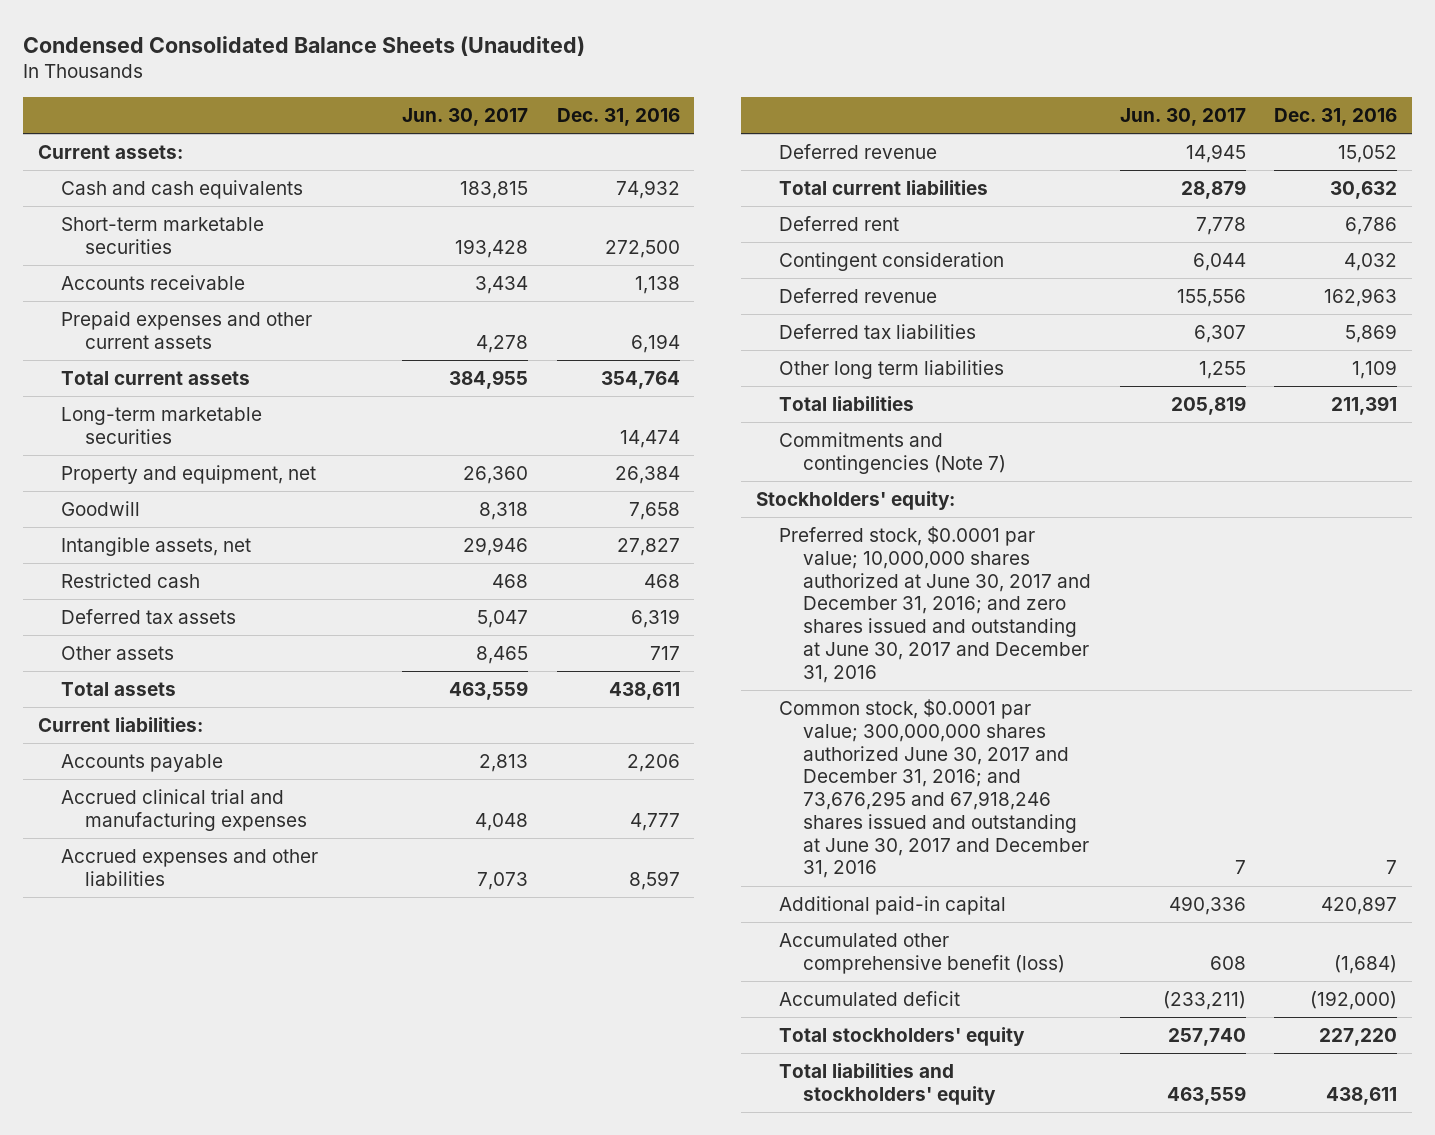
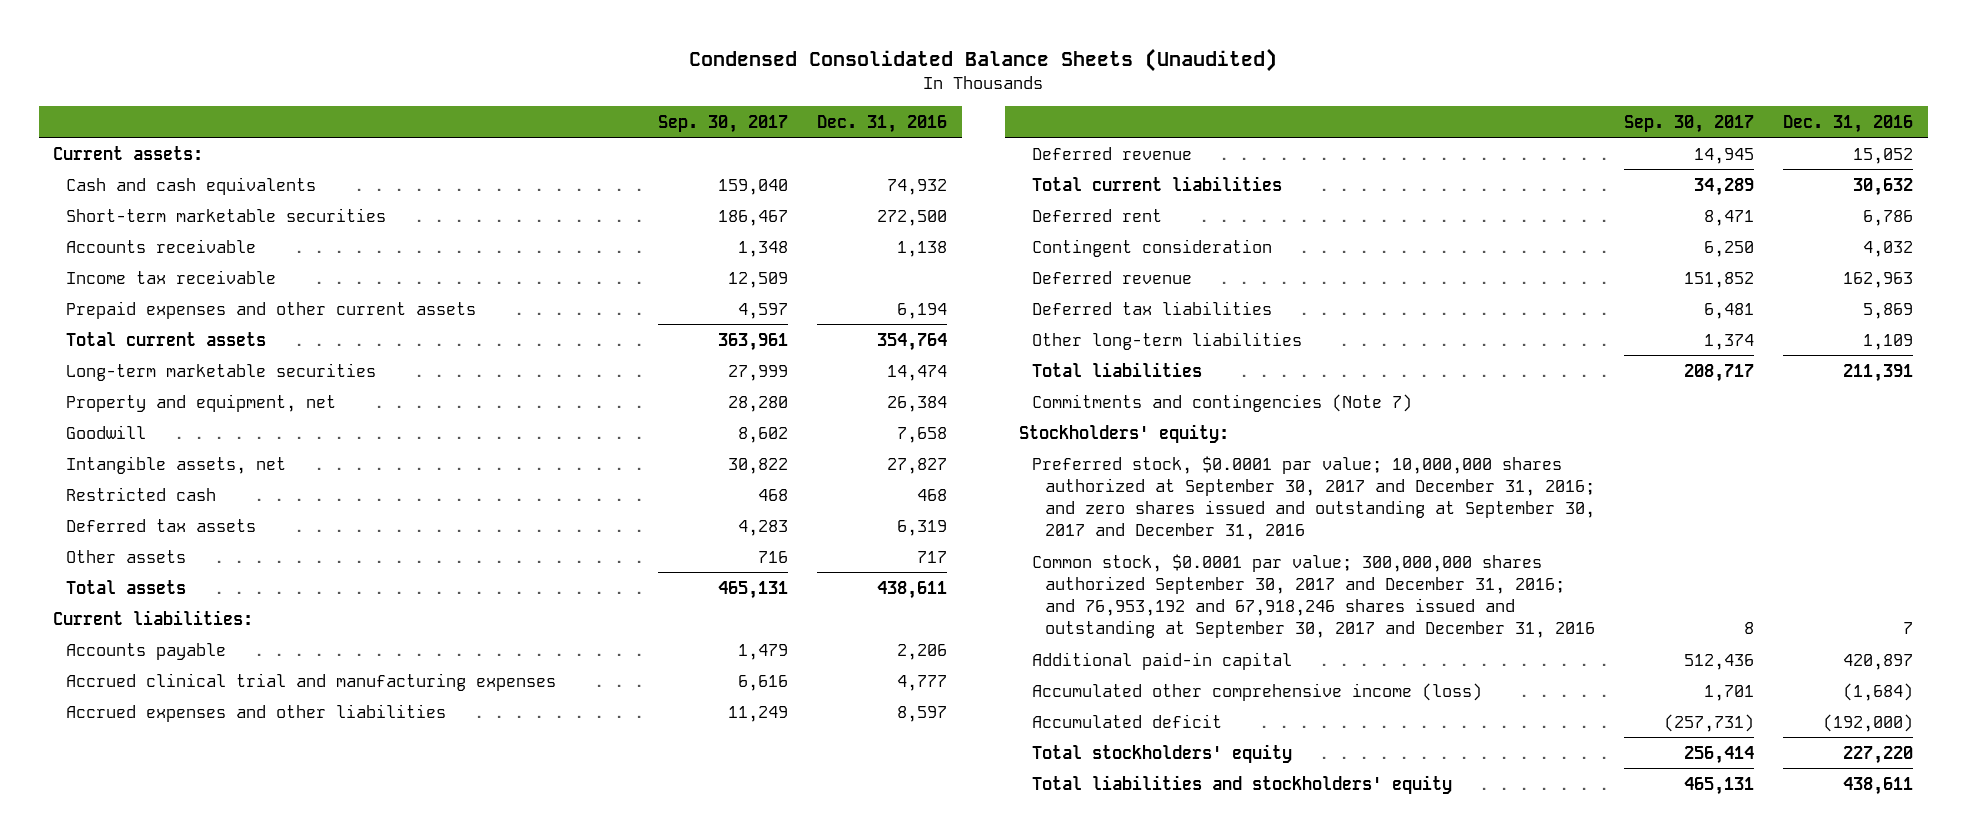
- | Jun. 30, 2017 | Dec. 31, 2016
+ | Sep. 30, 2017 | Dec. 31, 2016
+ Income tax receivable | 12,509 |
- Other long term liabilities | 1,255 | 1,109
+ Other long-term liabilities | 1,374 | 1,109
- Preferred stock, $0.0001 par value; 10,000,000 shares authorized at June 30, 2017 and December 31, 2016; and zero shares issued and outstanding at June 30, 2017 and December 31, 2016
- Common stock, $0.0001 par value; 300,000,000 shares authorized June 30, 2017 and December 31, 2016; and 73,676,295 and 67,918,246 shares issued and outstanding at June 30, 2017 and December 31, 2016 | 7 | 7
+ Preferred stock, $0.0001 par value; 10,000,000 shares authorized at September 30, 2017 and December 31, 2016; and zero shares issued and outstanding at September 30, 2017 and December 31, 2016
+ Common stock, $0.0001 par value; 300,000,000 shares authorized September 30, 2017 and December 31, 2016; and 76,953,192 and 67,918,246 shares issued and outstanding at September 30, 2017 and December 31, 2016 | 8 | 7
- Accumulated other comprehensive benefit (loss) | 608 | (1,684)
+ Accumulated other comprehensive income (loss) | 1,701 | (1,684)

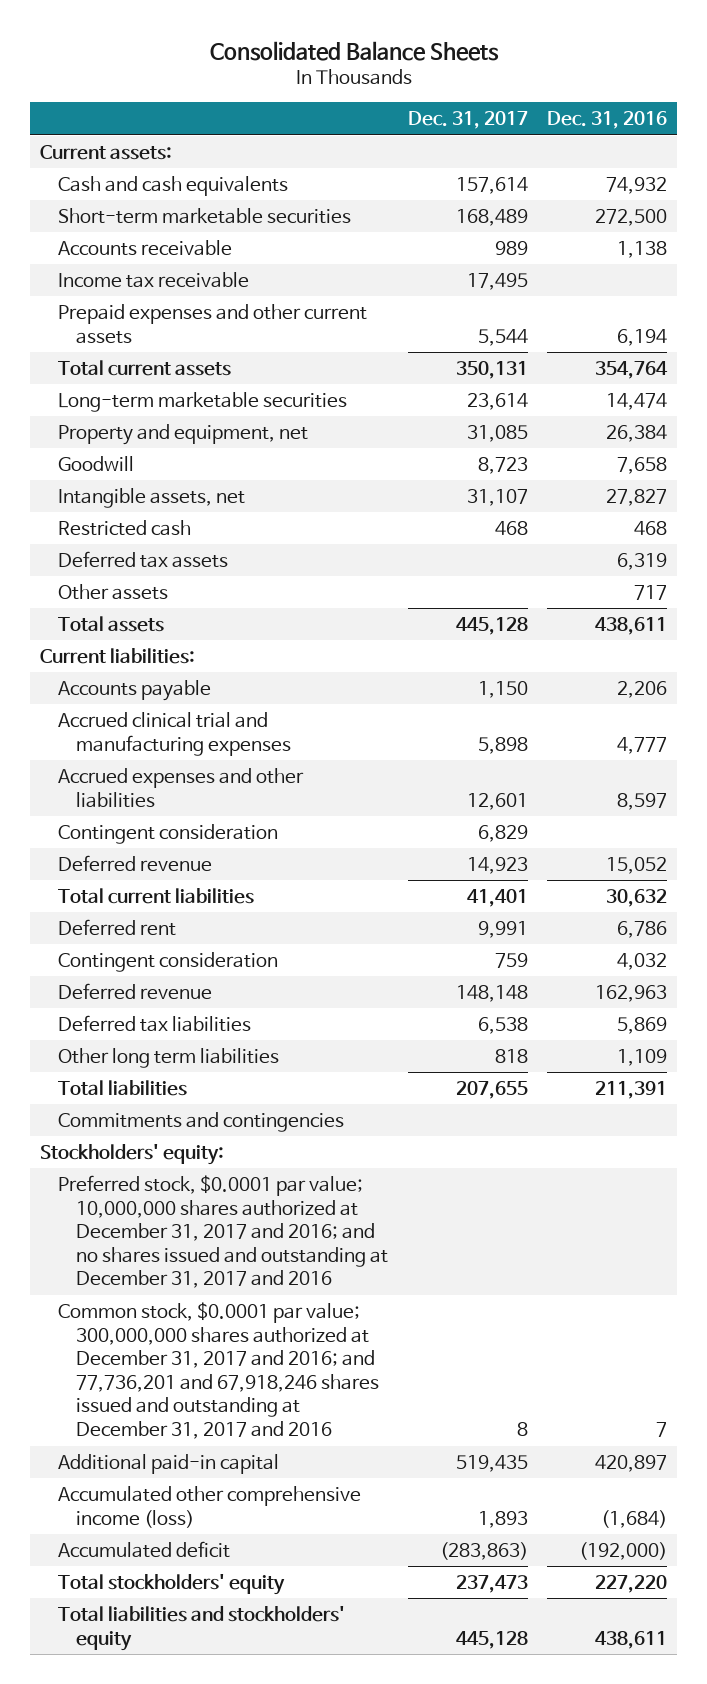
- Condensed Consolidated Balance Sheets (Unaudited)
+ Consolidated Balance Sheets
- | Sep. 30, 2017 | Dec. 31, 2016
+ | Dec. 31, 2017 | Dec. 31, 2016
+ Contingent consideration | 6,829 |
- Other long-term liabilities | 1,374 | 1,109
+ Other long term liabilities | 818 | 1,109
- Commitments and contingencies (Note 7)
+ Commitments and contingencies
- Preferred stock, $0.0001 par value; 10,000,000 shares authorized at September 30, 2017 and December 31, 2016; and zero shares issued and outstanding at September 30, 2017 and December 31, 2016
- Common stock, $0.0001 par value; 300,000,000 shares authorized September 30, 2017 and December 31, 2016; and 76,953,192 and 67,918,246 shares issued and outstanding at September 30, 2017 and December 31, 2016 | 8 | 7
+ Preferred stock, $0.0001 par value; 10,000,000 shares authorized at December 31, 2017 and 2016; and no shares issued and outstanding at December 31, 2017 and 2016
+ Common stock, $0.0001 par value; 300,000,000 shares authorized at December 31, 2017 and 2016; and 77,736,201 and 67,918,246 shares issued and outstanding at December 31, 2017 and 2016 | 8 | 7

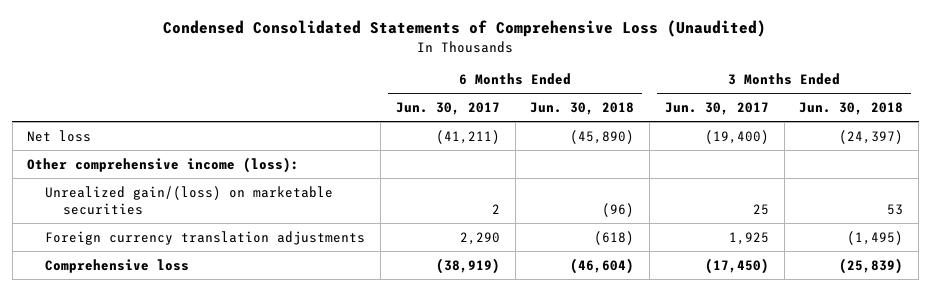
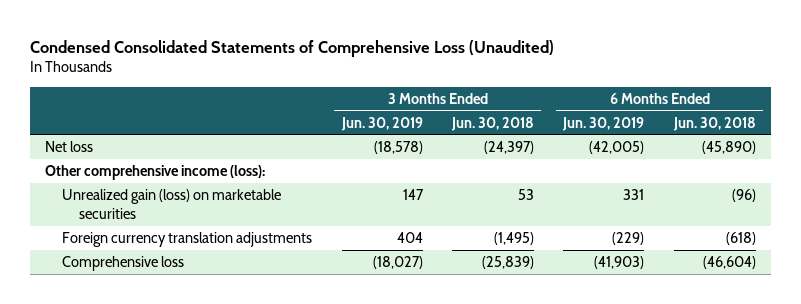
- | 6 Months Ended Jun. 30, 2017 | 6 Months Ended Jun. 30, 2018 | 3 Months Ended Jun. 30, 2017 | 3 Months Ended Jun. 30, 2018
+ | 3 Months Ended Jun. 30, 2019 | 3 Months Ended Jun. 30, 2018 | 6 Months Ended Jun. 30, 2019 | 6 Months Ended Jun. 30, 2018
- Unrealized gain/(loss) on marketable securities | 2 | (96) | 25 | 53
+ Unrealized gain (loss) on marketable securities | 147 | 53 | 331 | (96)

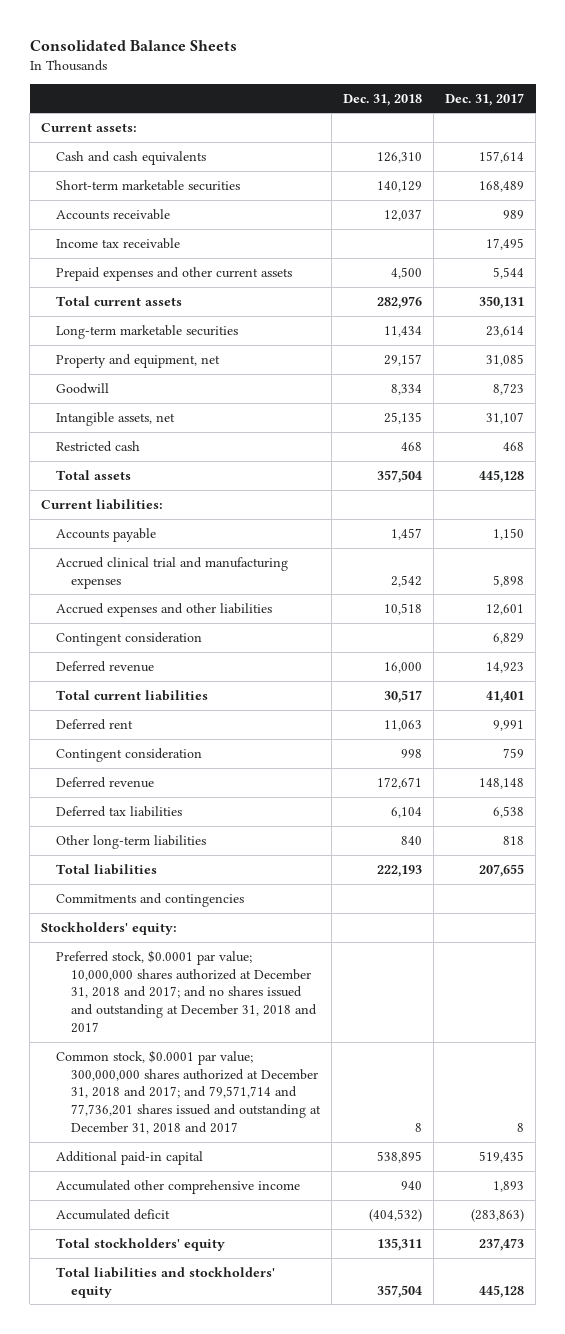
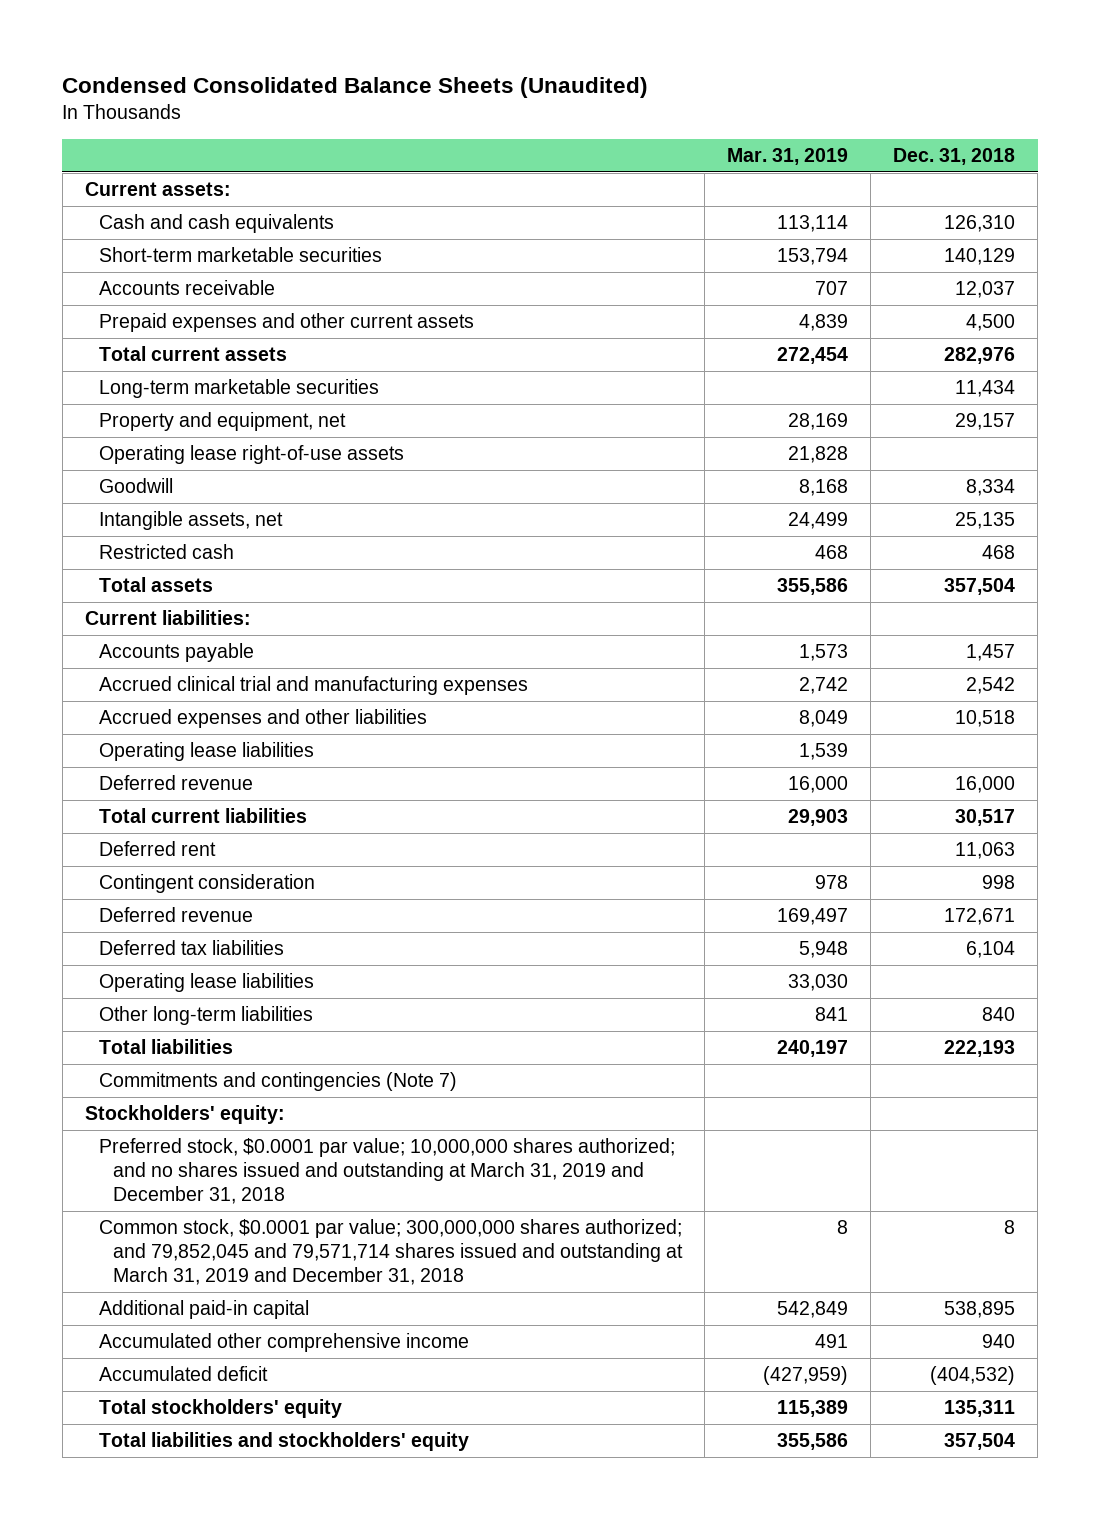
- Consolidated Balance Sheets
+ Condensed Consolidated Balance Sheets (Unaudited)
- | Dec. 31, 2018 | Dec. 31, 2017
+ | Mar. 31, 2019 | Dec. 31, 2018
- Income tax receivable | | 17,495
+ Operating lease right-of-use assets | 21,828 |
- Contingent consideration | | 6,829
+ Operating lease liabilities | 1,539 |
+ Operating lease liabilities | 33,030 |
- Commitments and contingencies
+ Commitments and contingencies (Note 7)
- Preferred stock, $0.0001 par value; 10,000,000 shares authorized at December 31, 2018 and 2017; and no shares issued and outstanding at December 31, 2018 and 2017
- Common stock, $0.0001 par value; 300,000,000 shares authorized at December 31, 2018 and 2017; and 79,571,714 and 77,736,201 shares issued and outstanding at December 31, 2018 and 2017 | 8 | 8
+ Preferred stock, $0.0001 par value; 10,000,000 shares authorized; and no shares issued and outstanding at March 31, 2019 and December 31, 2018
+ Common stock, $0.0001 par value; 300,000,000 shares authorized; and 79,852,045 and 79,571,714 shares issued and outstanding at March 31, 2019 and December 31, 2018 | 8 | 8

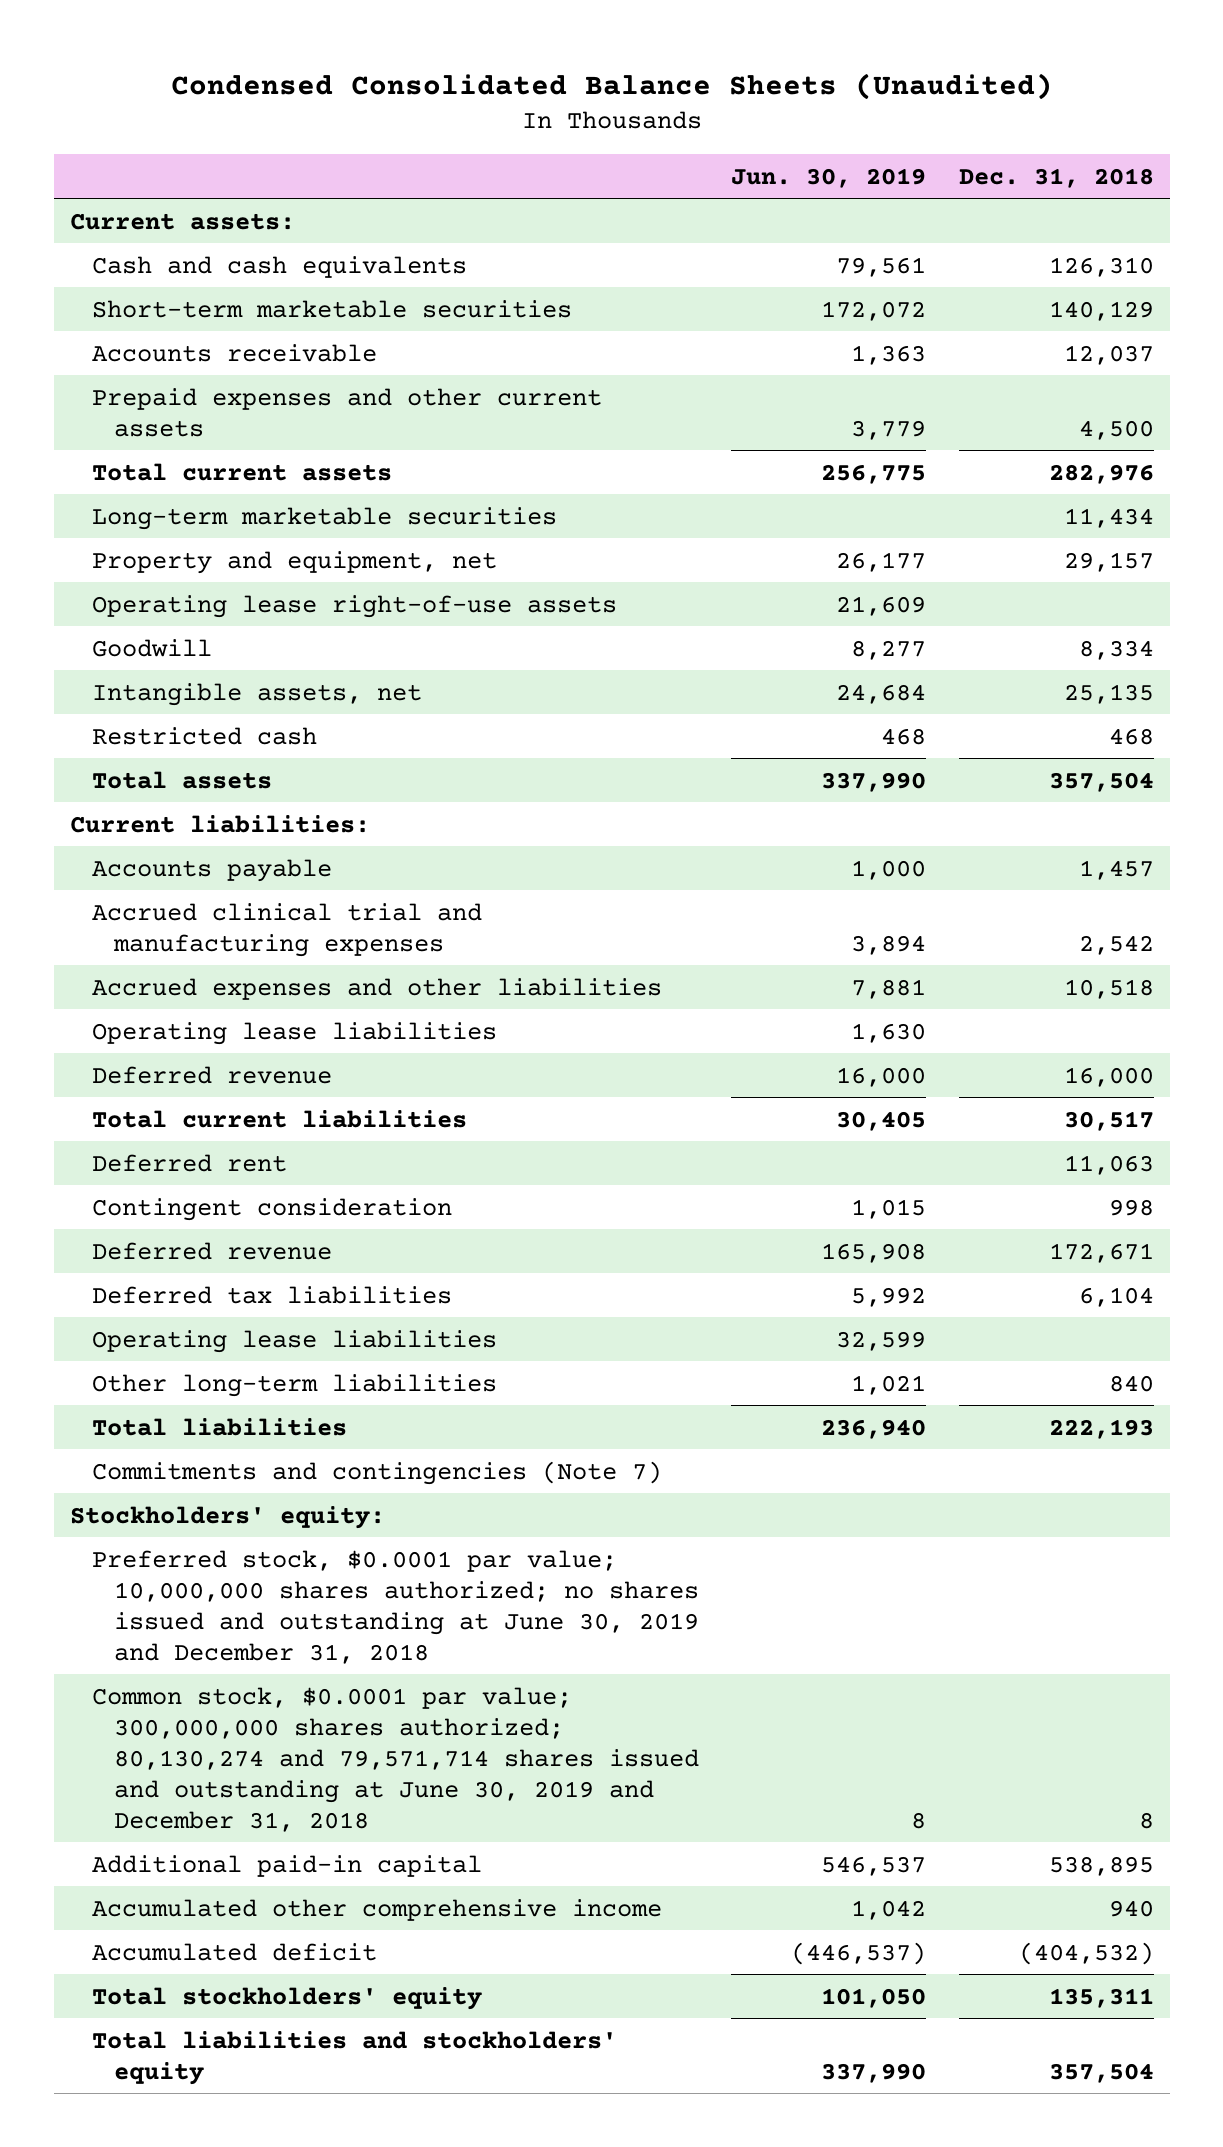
- | Mar. 31, 2019 | Dec. 31, 2018
+ | Jun. 30, 2019 | Dec. 31, 2018
- Preferred stock, $0.0001 par value; 10,000,000 shares authorized; and no shares issued and outstanding at March 31, 2019 and December 31, 2018
- Common stock, $0.0001 par value; 300,000,000 shares authorized; and 79,852,045 and 79,571,714 shares issued and outstanding at March 31, 2019 and December 31, 2018 | 8 | 8
+ Preferred stock, $0.0001 par value; 10,000,000 shares authorized; no shares issued and outstanding at June 30, 2019 and December 31, 2018
+ Common stock, $0.0001 par value; 300,000,000 shares authorized; 80,130,274 and 79,571,714 shares issued and outstanding at June 30, 2019 and December 31, 2018 | 8 | 8

